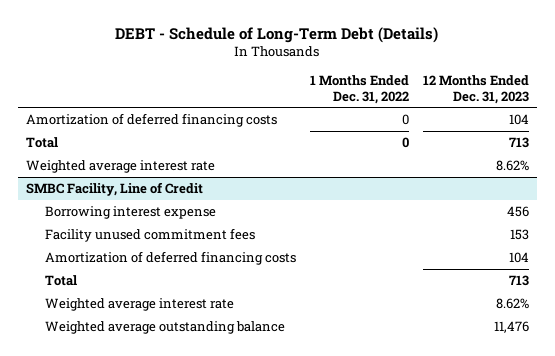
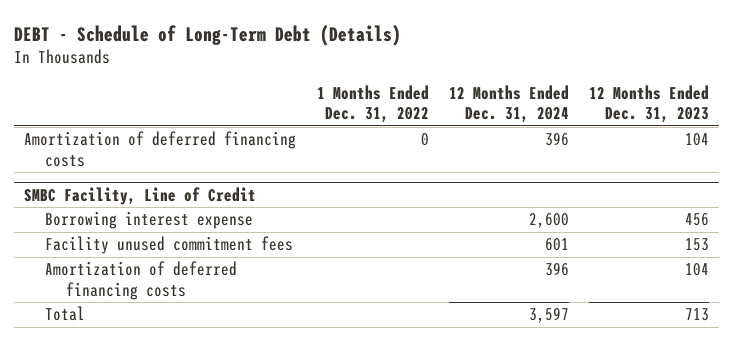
- | 1 Months Ended Dec. 31, 2022 | 12 Months Ended Dec. 31, 2023
+ | 1 Months Ended Dec. 31, 2022 | 12 Months Ended Dec. 31, 2024 | 12 Months Ended Dec. 31, 2023
- Total | 0 | 713
- Weighted average interest rate | | 8.62%
@ SMBC Facility, Line of Credit
- Weighted average interest rate | | 8.62%
- Weighted average outstanding balance | | 11,476

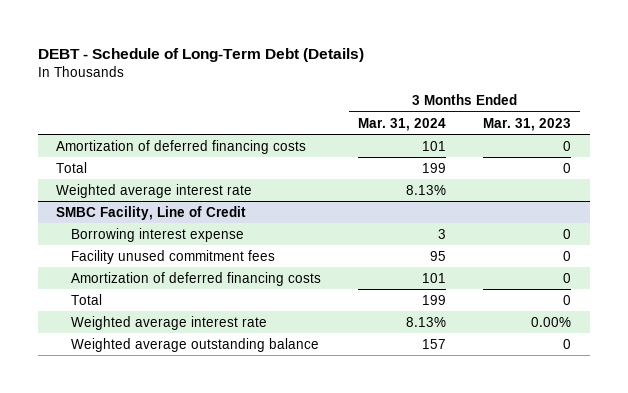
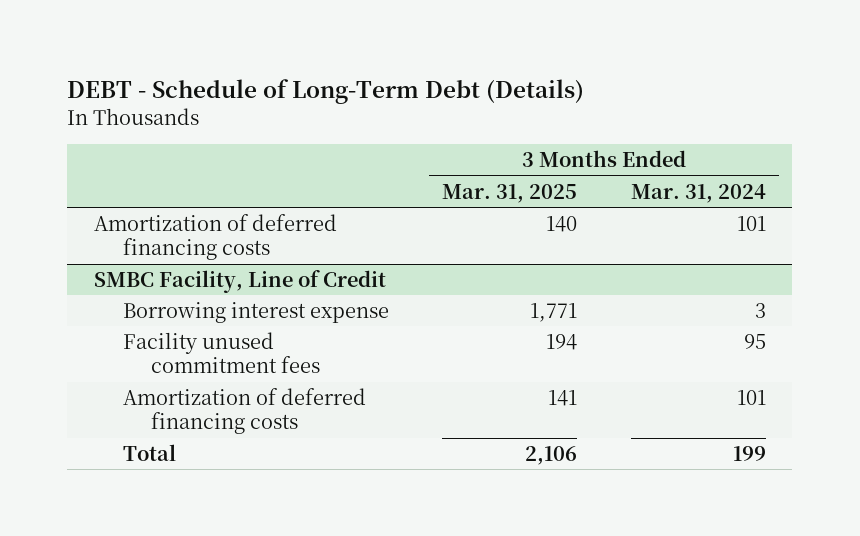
- | 3 Months Ended Mar. 31, 2024 | 3 Months Ended Mar. 31, 2023
+ | 3 Months Ended Mar. 31, 2025 | 3 Months Ended Mar. 31, 2024
- Total | 199 | 0
- Weighted average interest rate | 8.13% |
@ SMBC Facility, Line of Credit
- Weighted average interest rate | 8.13% | 0.00%
- Weighted average outstanding balance | 157 | 0

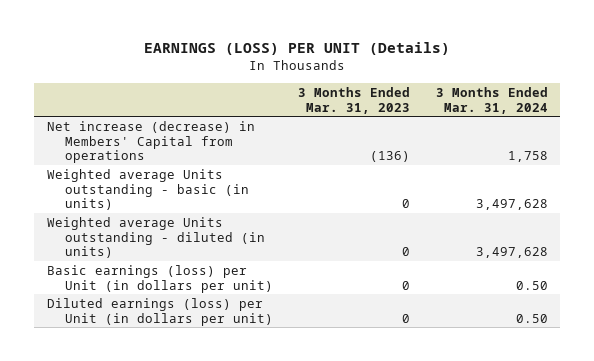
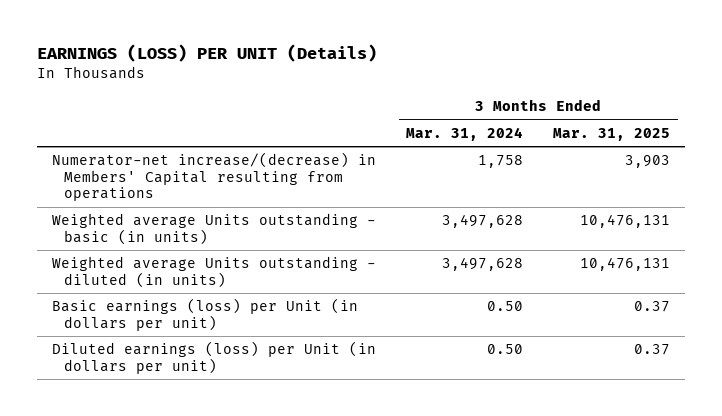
- | 3 Months Ended Mar. 31, 2023 | 3 Months Ended Mar. 31, 2024
+ | 3 Months Ended Mar. 31, 2024 | 3 Months Ended Mar. 31, 2025
- Net increase (decrease) in Members' Capital from operations | (136) | 1,758
+ Numerator-net increase/(decrease) in Members' Capital resulting from operations | 1,758 | 3,903

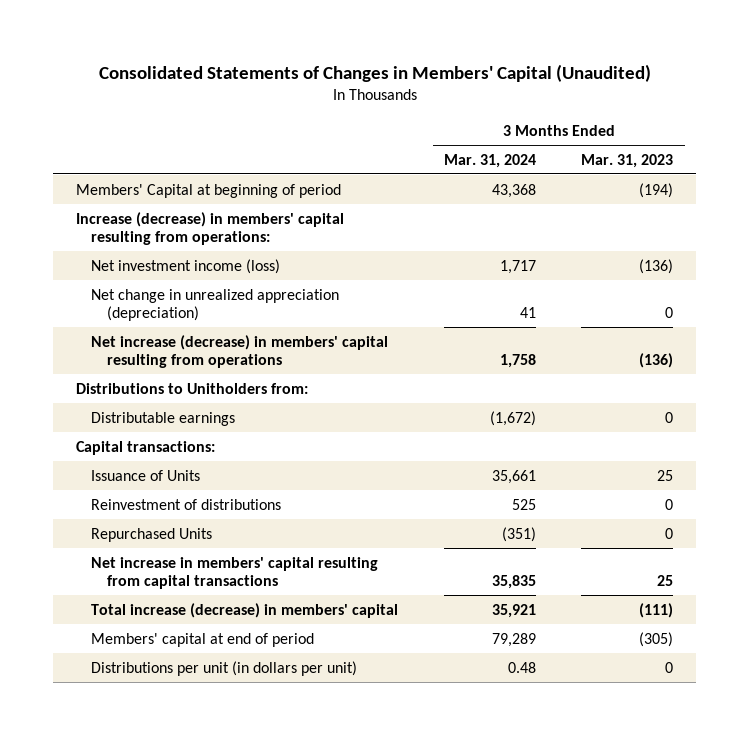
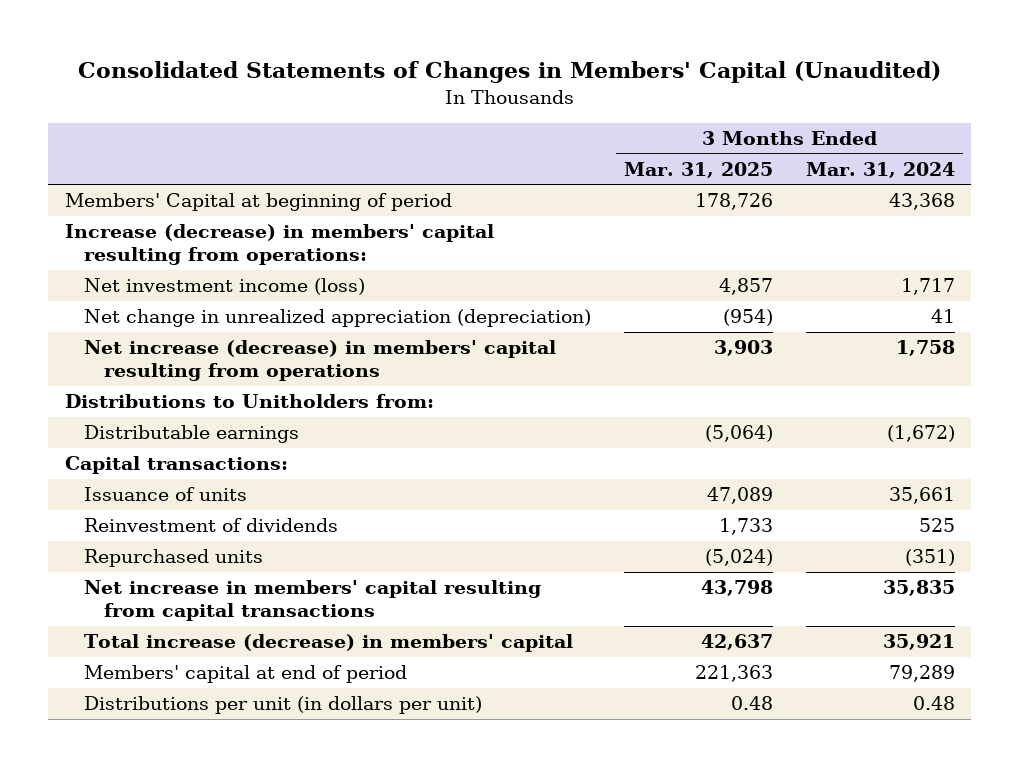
- | 3 Months Ended Mar. 31, 2024 | 3 Months Ended Mar. 31, 2023
+ | 3 Months Ended Mar. 31, 2025 | 3 Months Ended Mar. 31, 2024
- Issuance of Units | 35,661 | 25
- Reinvestment of distributions | 525 | 0
- Repurchased Units | (351) | 0
+ Issuance of units | 47,089 | 35,661
+ Reinvestment of dividends | 1,733 | 525
+ Repurchased units | (5,024) | (351)

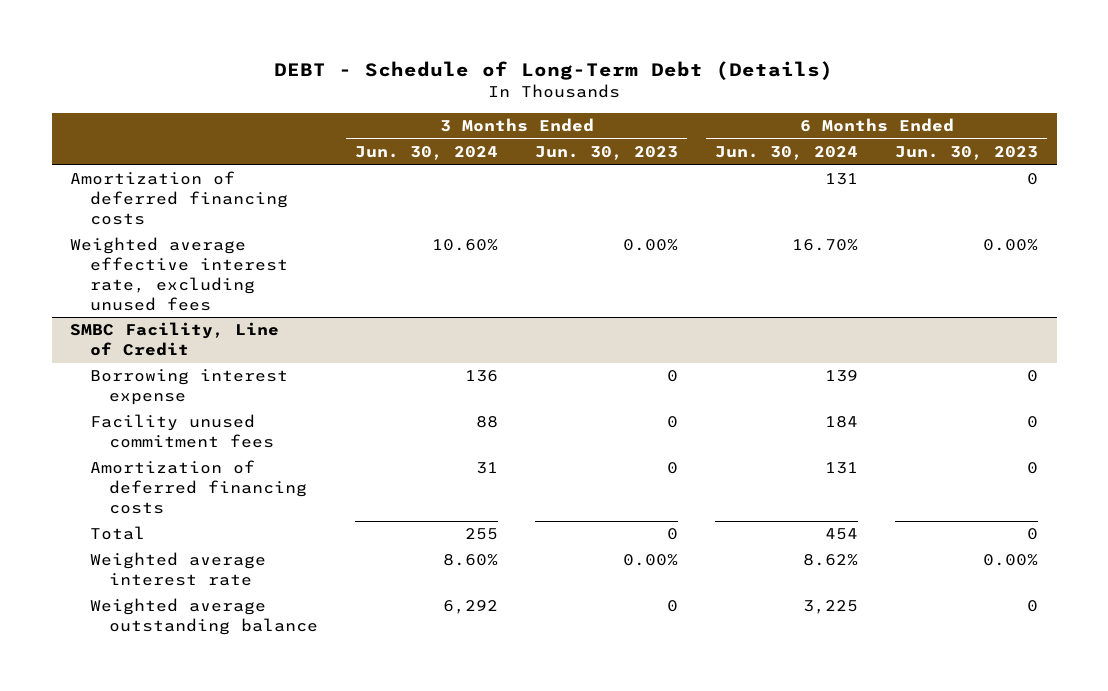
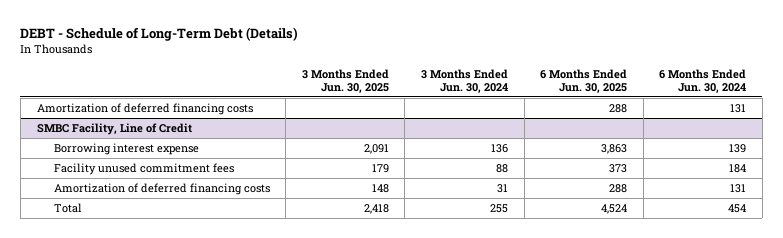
- | 3 Months Ended Jun. 30, 2024 | 3 Months Ended Jun. 30, 2023 | 6 Months Ended Jun. 30, 2024 | 6 Months Ended Jun. 30, 2023
+ | 3 Months Ended Jun. 30, 2025 | 3 Months Ended Jun. 30, 2024 | 6 Months Ended Jun. 30, 2025 | 6 Months Ended Jun. 30, 2024
- Weighted average effective interest rate, excluding unused fees | 10.60% | 0.00% | 16.70% | 0.00%
@ SMBC Facility, Line of Credit
- Weighted average interest rate | 8.60% | 0.00% | 8.62% | 0.00%
- Weighted average outstanding balance | 6,292 | 0 | 3,225 | 0

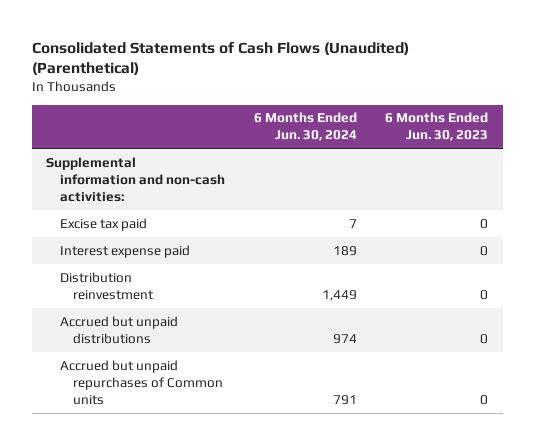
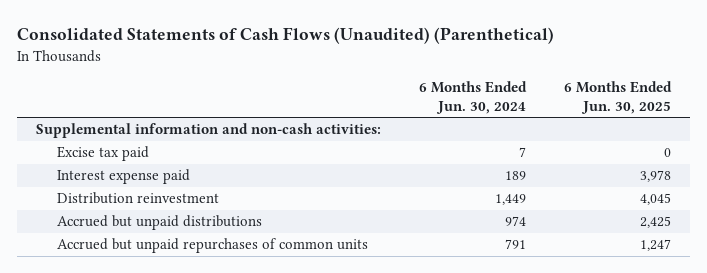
- | 6 Months Ended Jun. 30, 2024 | 6 Months Ended Jun. 30, 2023
+ | 6 Months Ended Jun. 30, 2024 | 6 Months Ended Jun. 30, 2025
- Accrued but unpaid repurchases of Common units | 791 | 0
+ Accrued but unpaid repurchases of common units | 791 | 1,247

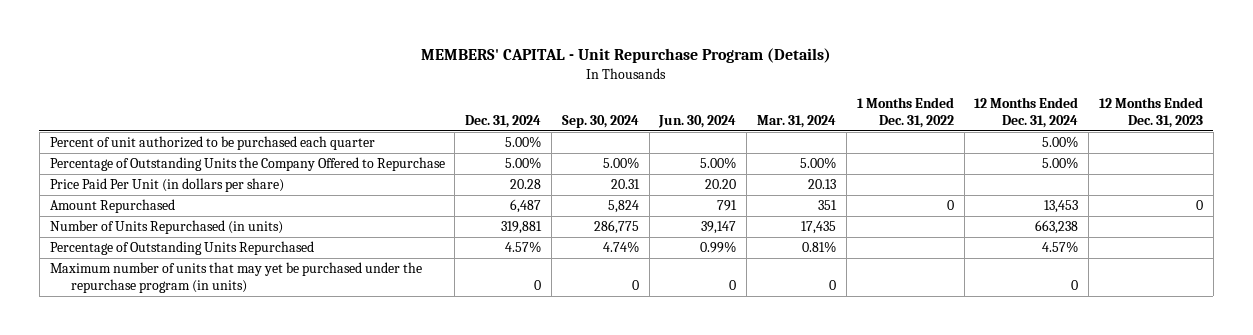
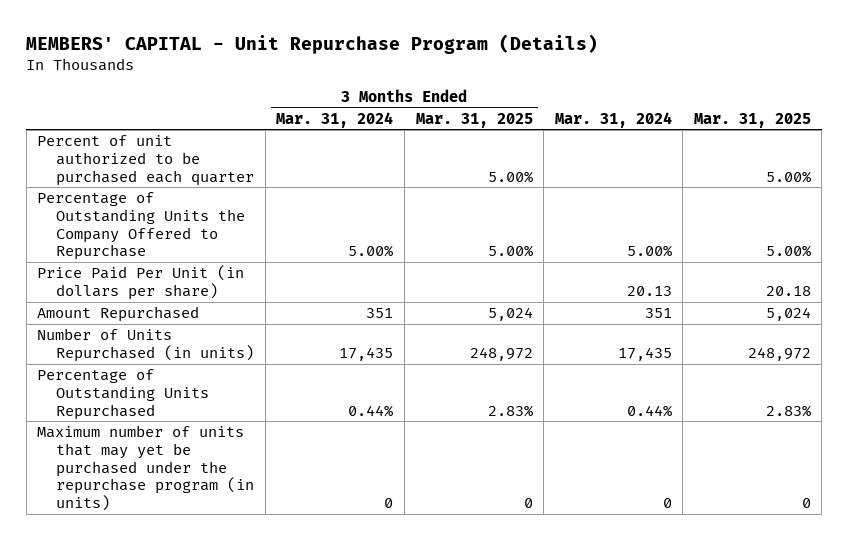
- | Dec. 31, 2024 | Sep. 30, 2024 | Jun. 30, 2024 | Mar. 31, 2024 | 1 Months Ended Dec. 31, 2022 | 12 Months Ended Dec. 31, 2024 | 12 Months Ended Dec. 31, 2023
+ | 3 Months Ended Mar. 31, 2024 | 3 Months Ended Mar. 31, 2025 | Mar. 31, 2024 | Mar. 31, 2025
- Percentage of Outstanding Units Repurchased | 4.57% | 4.74% | 0.99% | 0.81% | | 4.57% |
+ Percentage of Outstanding Units Repurchased | 0.44% | 2.83% | 0.44% | 2.83%

